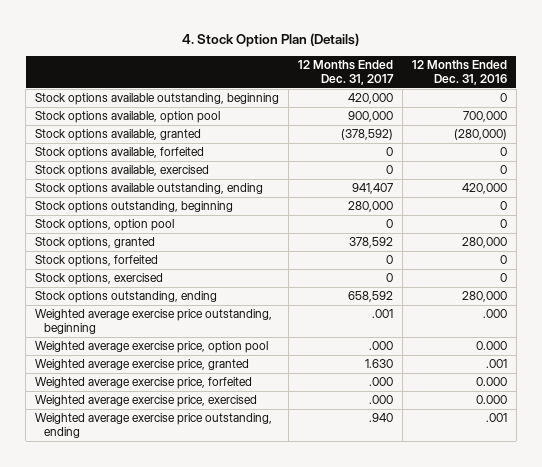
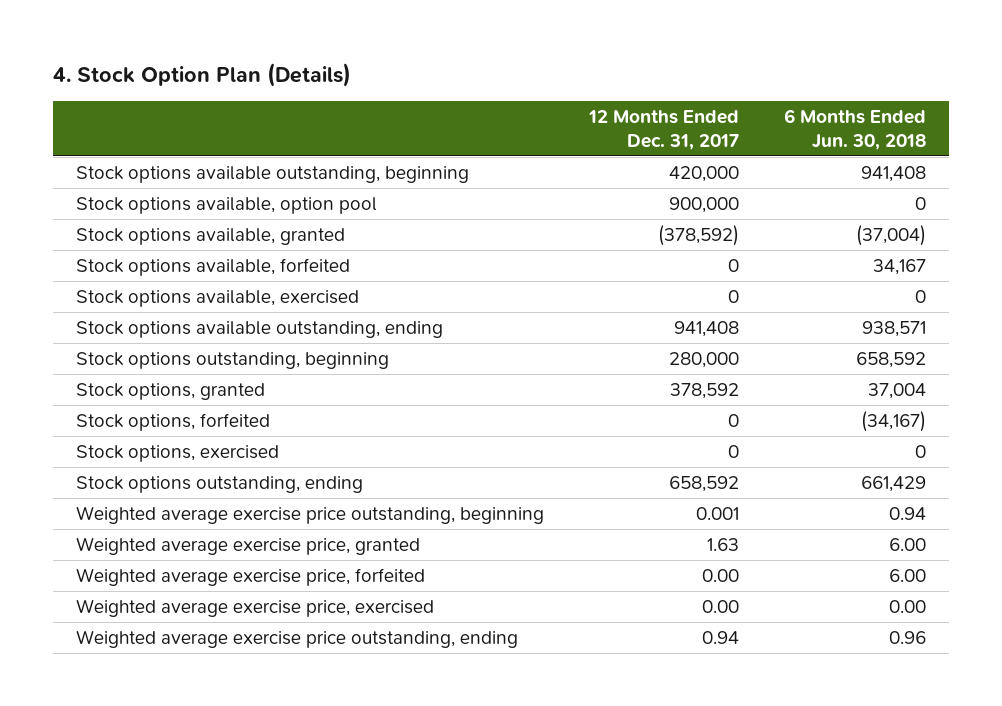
- | 12 Months Ended Dec. 31, 2017 | 12 Months Ended Dec. 31, 2016
+ | 12 Months Ended Dec. 31, 2017 | 6 Months Ended Jun. 30, 2018
- Stock options available outstanding, ending | 941,407 | 420,000
+ Stock options available outstanding, ending | 941,408 | 938,571
- Stock options, option pool | 0 | 0
- Weighted average exercise price outstanding, beginning | .001 | .000
- Weighted average exercise price, option pool | .000 | 0.000
- Weighted average exercise price, granted | 1.630 | .001
- Weighted average exercise price, forfeited | .000 | 0.000
- Weighted average exercise price, exercised | .000 | 0.000
- Weighted average exercise price outstanding, ending | .940 | .001
+ Weighted average exercise price outstanding, beginning | 0.001 | 0.94
+ Weighted average exercise price, granted | 1.63 | 6.00
+ Weighted average exercise price, forfeited | 0.00 | 6.00
+ Weighted average exercise price, exercised | 0.00 | 0.00
+ Weighted average exercise price outstanding, ending | 0.94 | 0.96

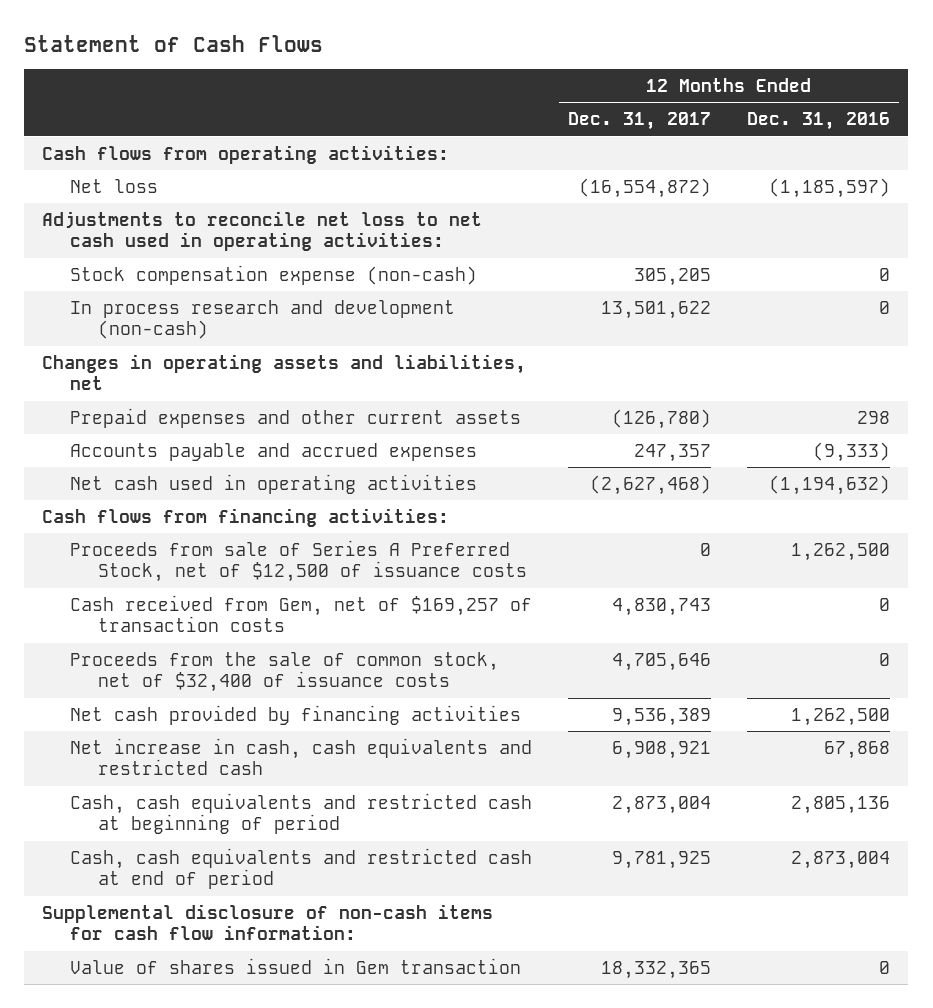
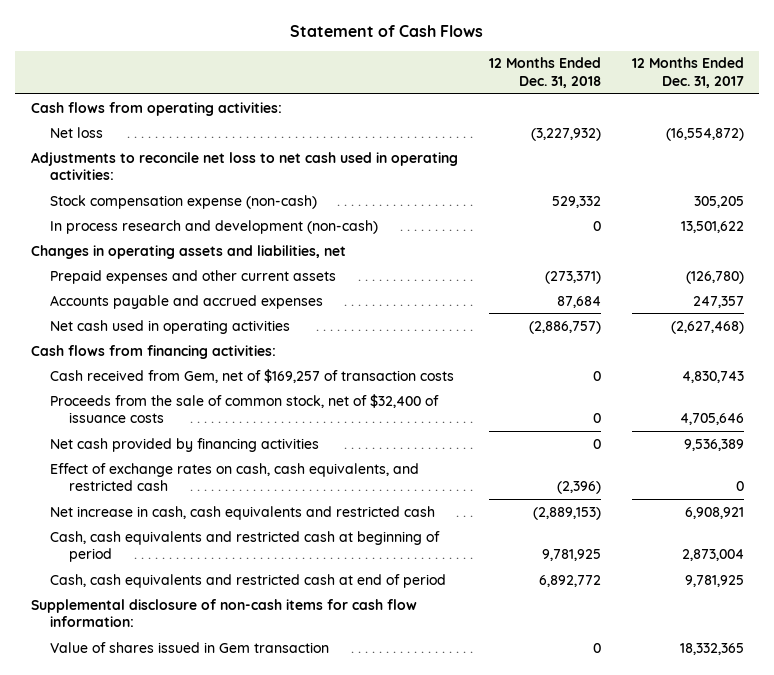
- | 12 Months Ended Dec. 31, 2017 | 12 Months Ended Dec. 31, 2016
+ | 12 Months Ended Dec. 31, 2018 | 12 Months Ended Dec. 31, 2017
- Proceeds from sale of Series A Preferred Stock, net of $12,500 of issuance costs | 0 | 1,262,500
+ Effect of exchange rates on cash, cash equivalents, and restricted cash | (2,396) | 0

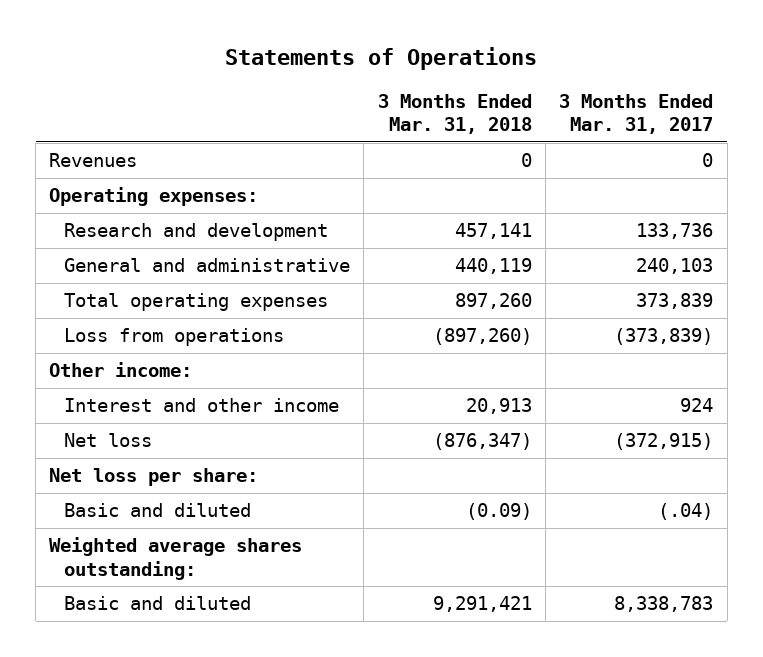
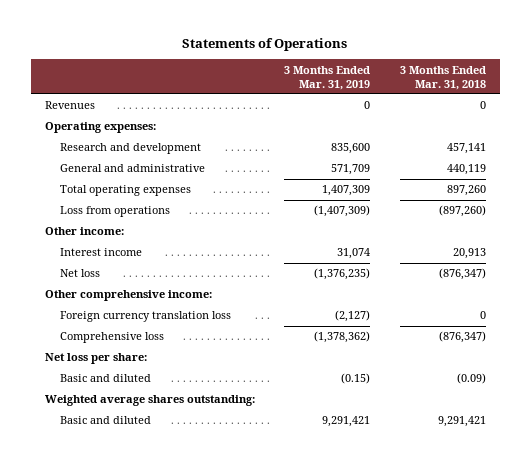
- | 3 Months Ended Mar. 31, 2018 | 3 Months Ended Mar. 31, 2017
+ | 3 Months Ended Mar. 31, 2019 | 3 Months Ended Mar. 31, 2018
- Interest and other income | 20,913 | 924
+ Interest income | 31,074 | 20,913
+ Other comprehensive income:
+ Foreign currency translation loss | (2,127) | 0
+ Comprehensive loss | (1,378,362) | (876,347)

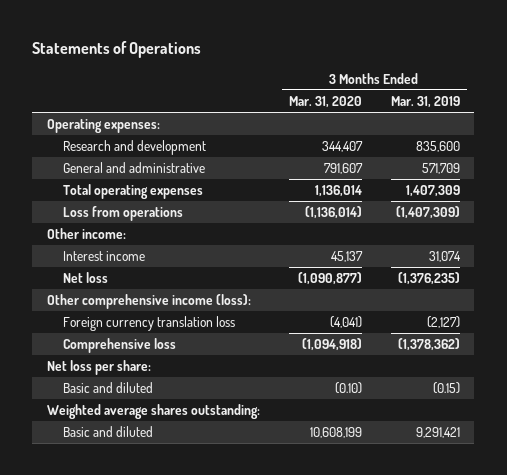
- | 3 Months Ended Mar. 31, 2019 | 3 Months Ended Mar. 31, 2018
+ | 3 Months Ended Mar. 31, 2020 | 3 Months Ended Mar. 31, 2019
- Revenues | 0 | 0
- Other comprehensive income:
+ Other comprehensive income (loss):

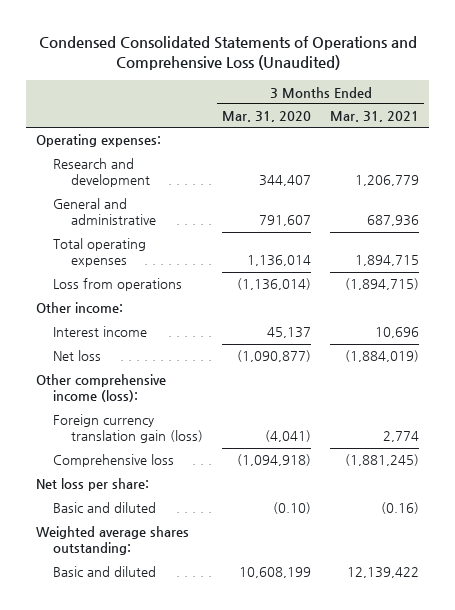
- Statements of Operations
+ Condensed Consolidated Statements of Operations and Comprehensive Loss (Unaudited)
- | 3 Months Ended Mar. 31, 2020 | 3 Months Ended Mar. 31, 2019
+ | 3 Months Ended Mar. 31, 2020 | 3 Months Ended Mar. 31, 2021
- Foreign currency translation loss | (4,041) | (2,127)
+ Foreign currency translation gain (loss) | (4,041) | 2,774

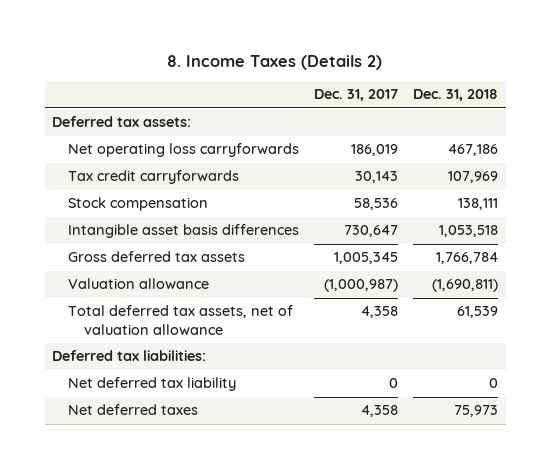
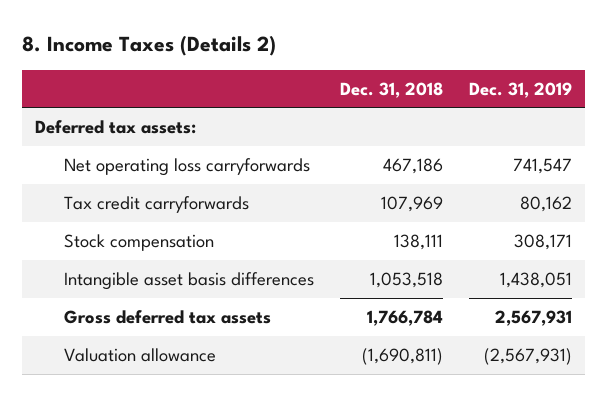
- | Dec. 31, 2017 | Dec. 31, 2018
+ | Dec. 31, 2018 | Dec. 31, 2019
- Total deferred tax assets, net of valuation allowance | 4,358 | 61,539
- Deferred tax liabilities:
- Net deferred tax liability | 0 | 0
- Net deferred taxes | 4,358 | 75,973

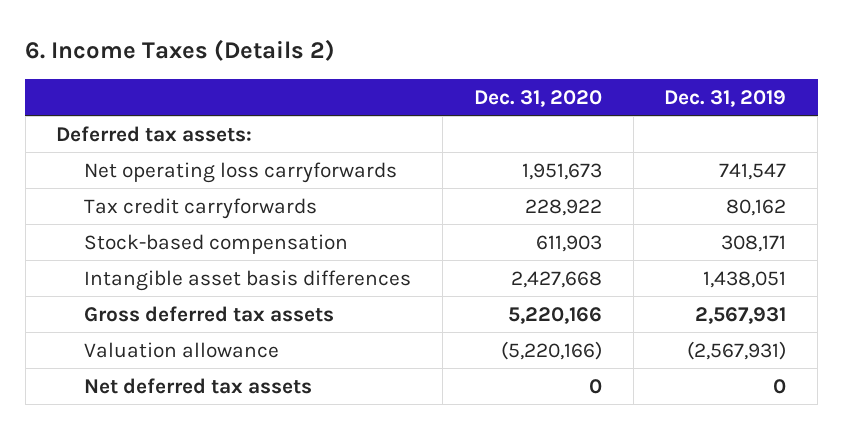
- 8. Income Taxes (Details 2)
+ 6. Income Taxes (Details 2)
- | Dec. 31, 2018 | Dec. 31, 2019
+ | Dec. 31, 2020 | Dec. 31, 2019
- Stock compensation | 138,111 | 308,171
+ Stock-based compensation | 611,903 | 308,171
+ Net deferred tax assets | 0 | 0

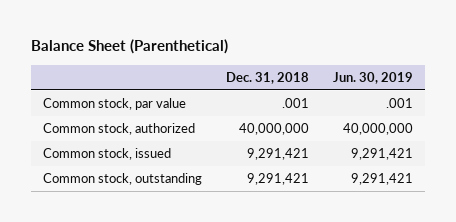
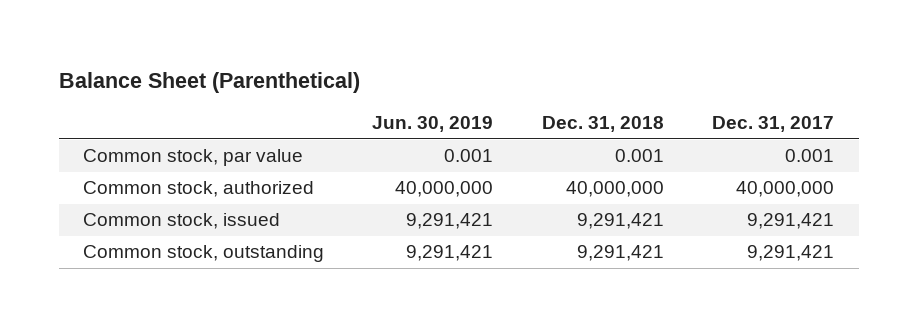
- | Dec. 31, 2018 | Jun. 30, 2019
+ | Jun. 30, 2019 | Dec. 31, 2018 | Dec. 31, 2017
- Common stock, par value | .001 | .001
+ Common stock, par value | 0.001 | 0.001 | 0.001

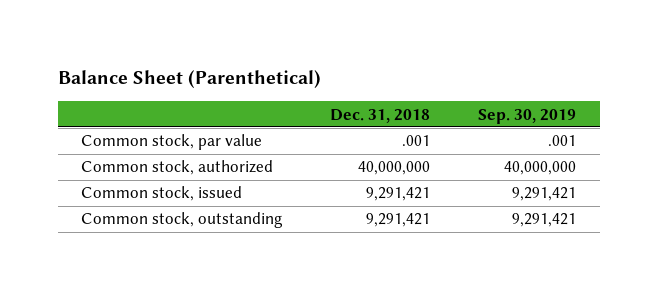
- | Jun. 30, 2019 | Dec. 31, 2018 | Dec. 31, 2017
+ | Dec. 31, 2018 | Sep. 30, 2019
- Common stock, par value | 0.001 | 0.001 | 0.001
+ Common stock, par value | .001 | .001

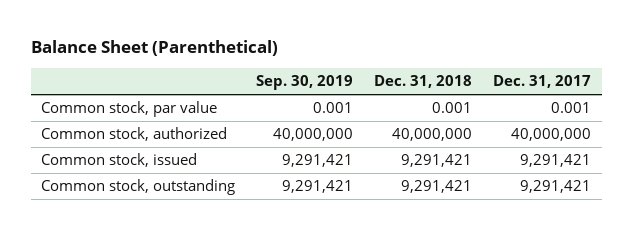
- | Dec. 31, 2018 | Sep. 30, 2019
+ | Sep. 30, 2019 | Dec. 31, 2018 | Dec. 31, 2017
- Common stock, par value | .001 | .001
+ Common stock, par value | 0.001 | 0.001 | 0.001

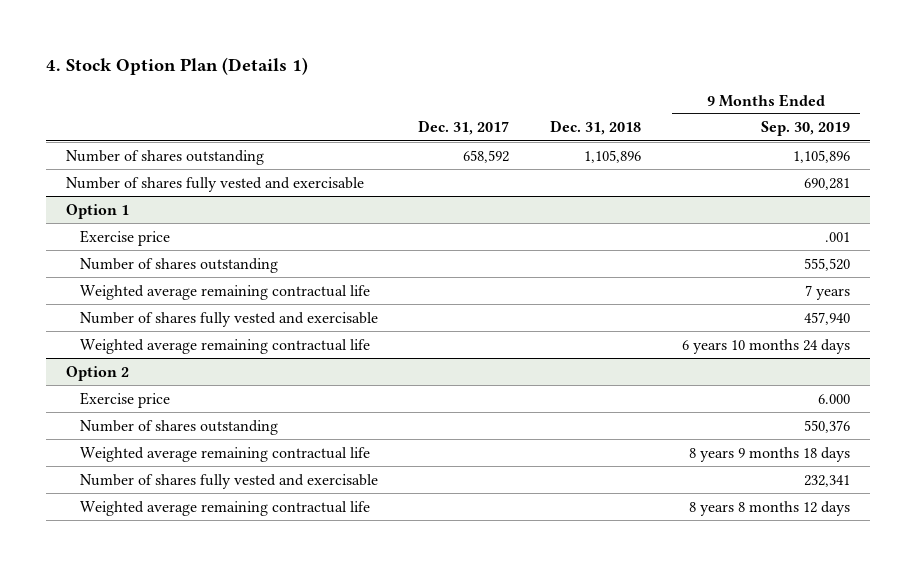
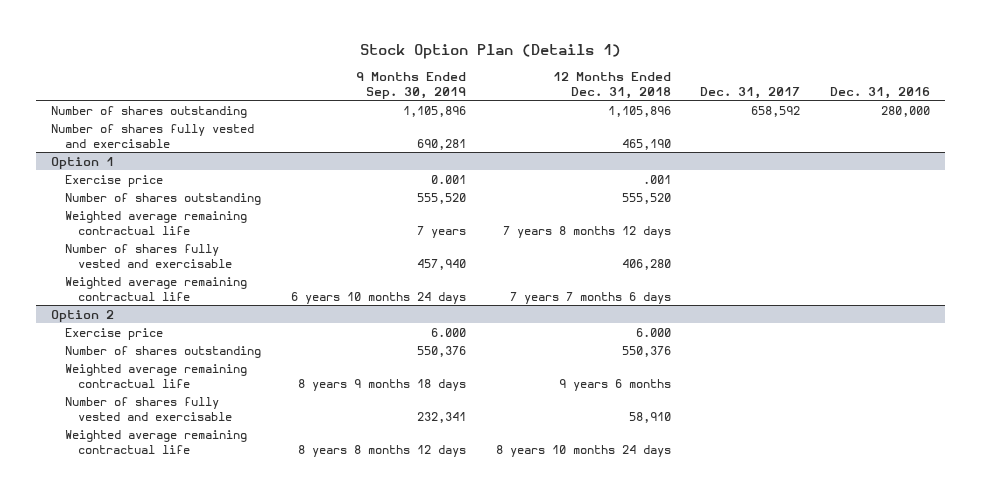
- 4. Stock Option Plan (Details 1)
+ Stock Option Plan (Details 1)
- | Dec. 31, 2017 | Dec. 31, 2018 | 9 Months Ended Sep. 30, 2019
+ | 9 Months Ended Sep. 30, 2019 | 12 Months Ended Dec. 31, 2018 | Dec. 31, 2017 | Dec. 31, 2016
@ Option 1
- Exercise price | | | .001
+ Exercise price | 0.001 | .001 | |

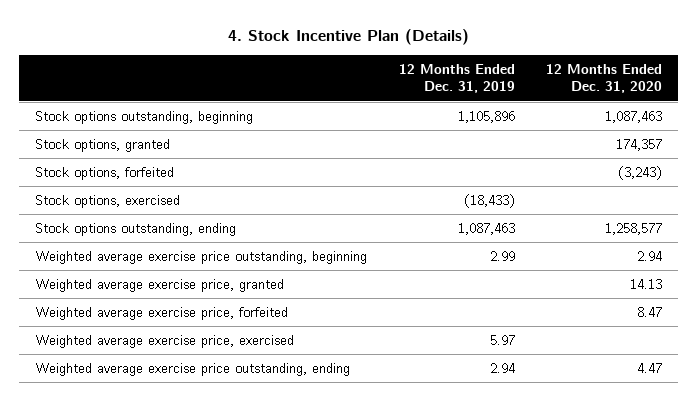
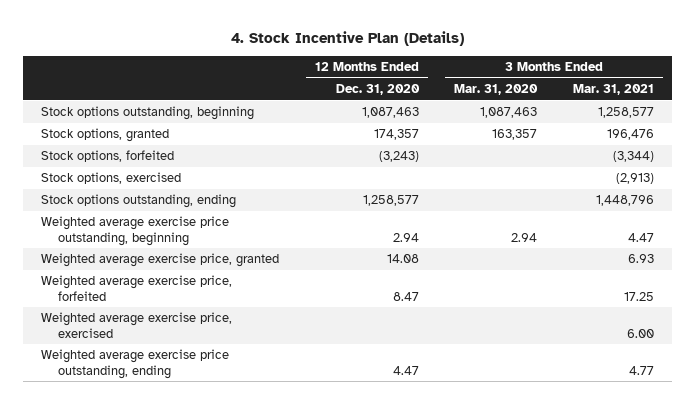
- | 12 Months Ended Dec. 31, 2019 | 12 Months Ended Dec. 31, 2020
+ | 12 Months Ended Dec. 31, 2020 | 3 Months Ended Mar. 31, 2020 | 3 Months Ended Mar. 31, 2021
- Weighted average exercise price, granted | | 14.13
+ Weighted average exercise price, granted | 14.08 | | 6.93

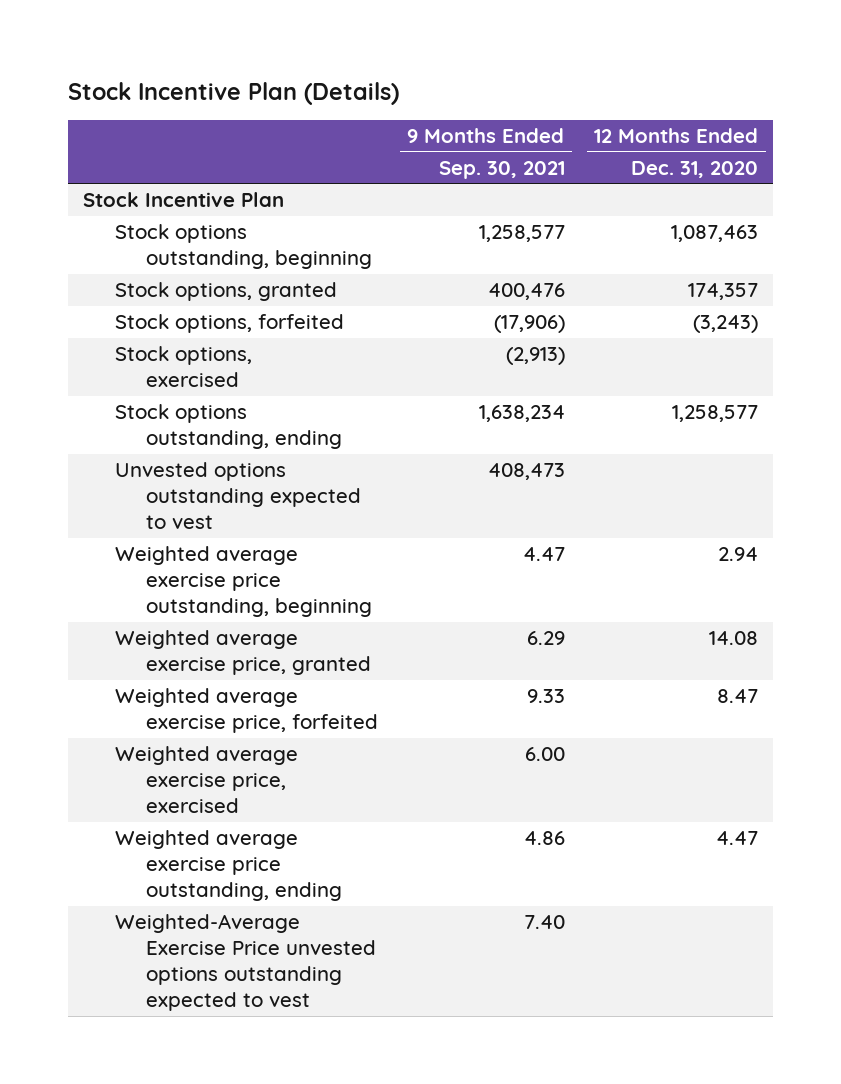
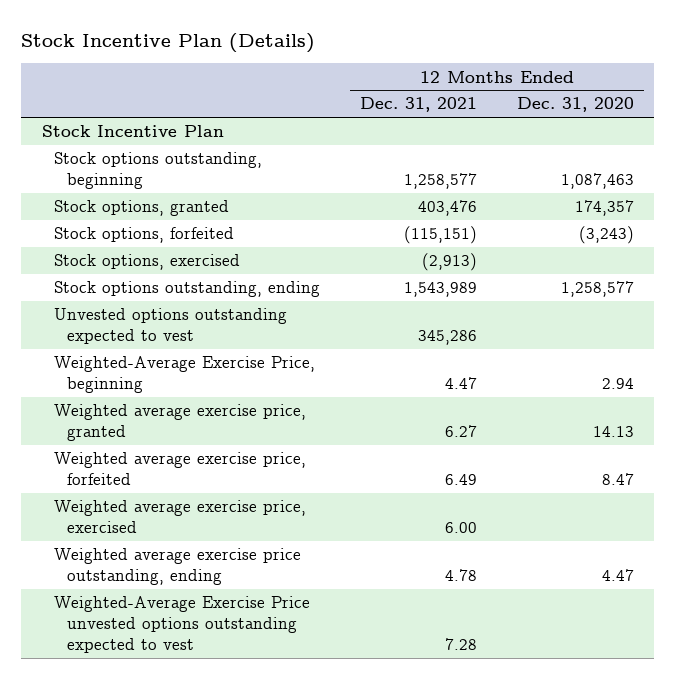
- | 9 Months Ended Sep. 30, 2021 | 12 Months Ended Dec. 31, 2020
+ | 12 Months Ended Dec. 31, 2021 | 12 Months Ended Dec. 31, 2020
- Weighted average exercise price outstanding, beginning | 4.47 | 2.94
- Weighted average exercise price, granted | 6.29 | 14.08
+ Weighted-Average Exercise Price, beginning | 4.47 | 2.94
+ Weighted average exercise price, granted | 6.27 | 14.13

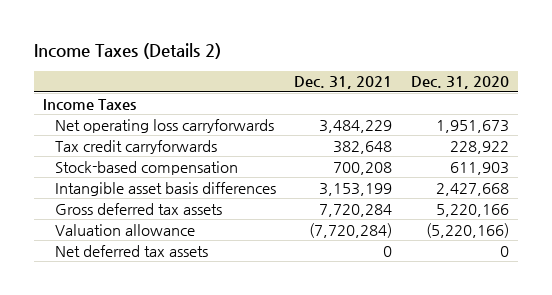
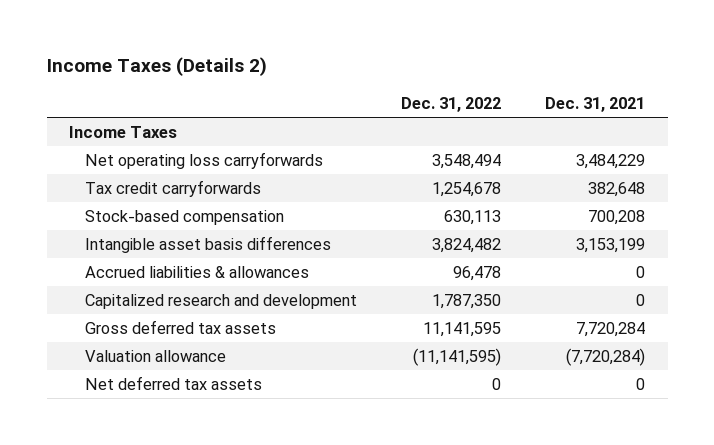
- | Dec. 31, 2021 | Dec. 31, 2020
+ | Dec. 31, 2022 | Dec. 31, 2021
+ Accrued liabilities & allowances | 96,478 | 0
+ Capitalized research and development | 1,787,350 | 0

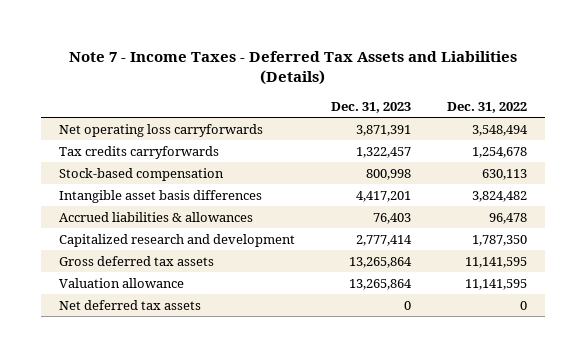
- Income Taxes (Details 2)
+ Note 7 - Income Taxes - Deferred Tax Assets and Liabilities (Details)
- | Dec. 31, 2022 | Dec. 31, 2021
+ | Dec. 31, 2023 | Dec. 31, 2022
- Income Taxes
- Tax credit carryforwards | 1,254,678 | 382,648
+ Tax credits carryforwards | 1,322,457 | 1,254,678
- Valuation allowance | (11,141,595) | (7,720,284)
+ Valuation allowance | 13,265,864 | 11,141,595

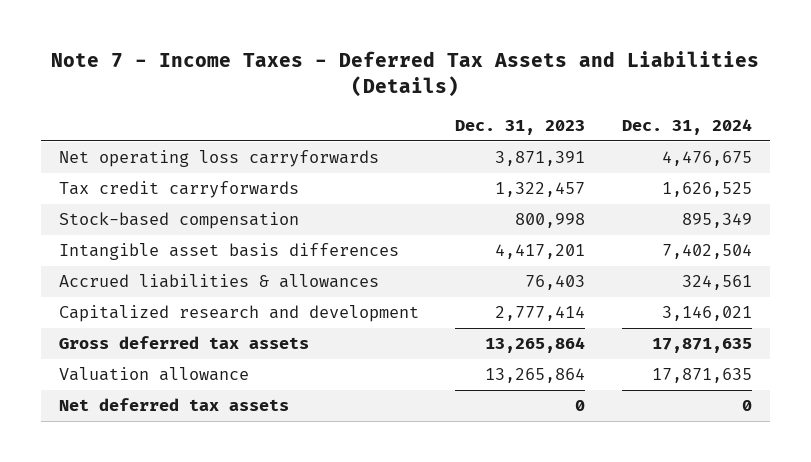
- | Dec. 31, 2023 | Dec. 31, 2022
+ | Dec. 31, 2023 | Dec. 31, 2024
- Tax credits carryforwards | 1,322,457 | 1,254,678
+ Tax credit carryforwards | 1,322,457 | 1,626,525

